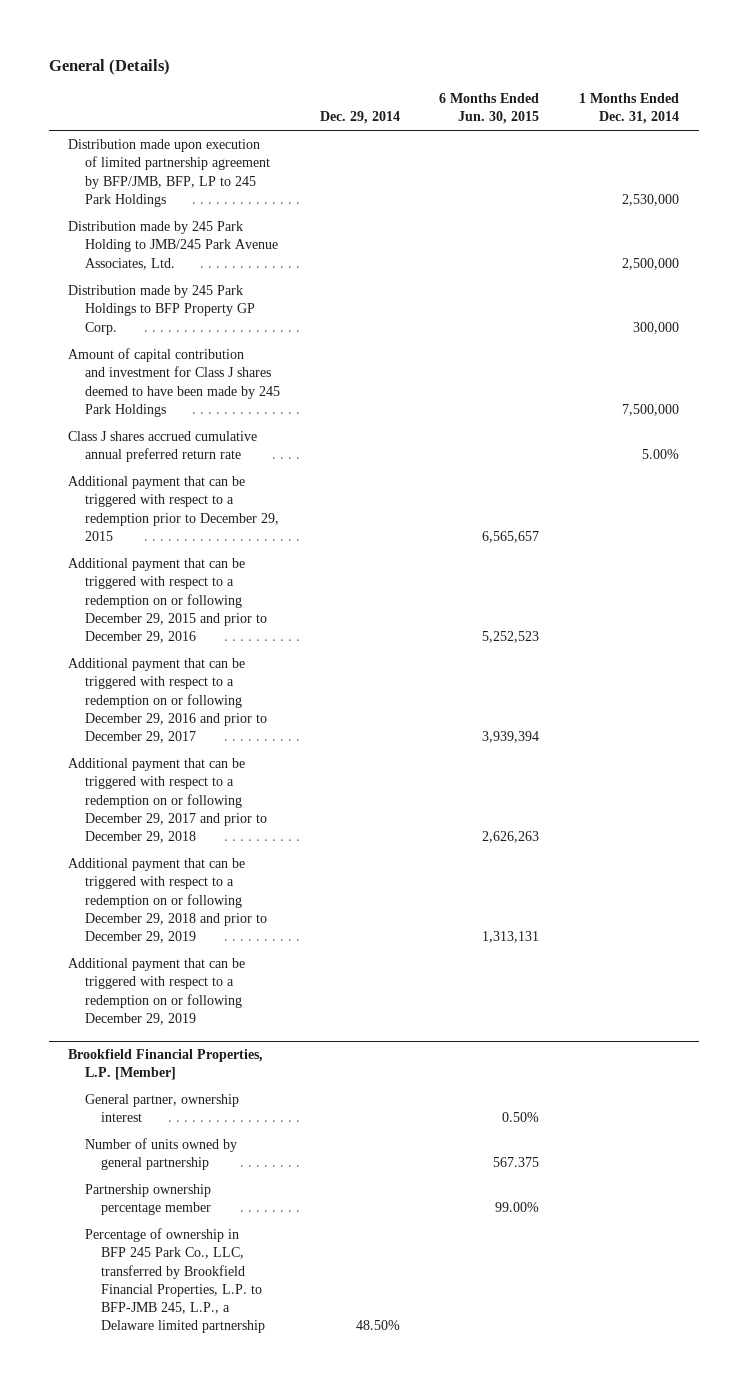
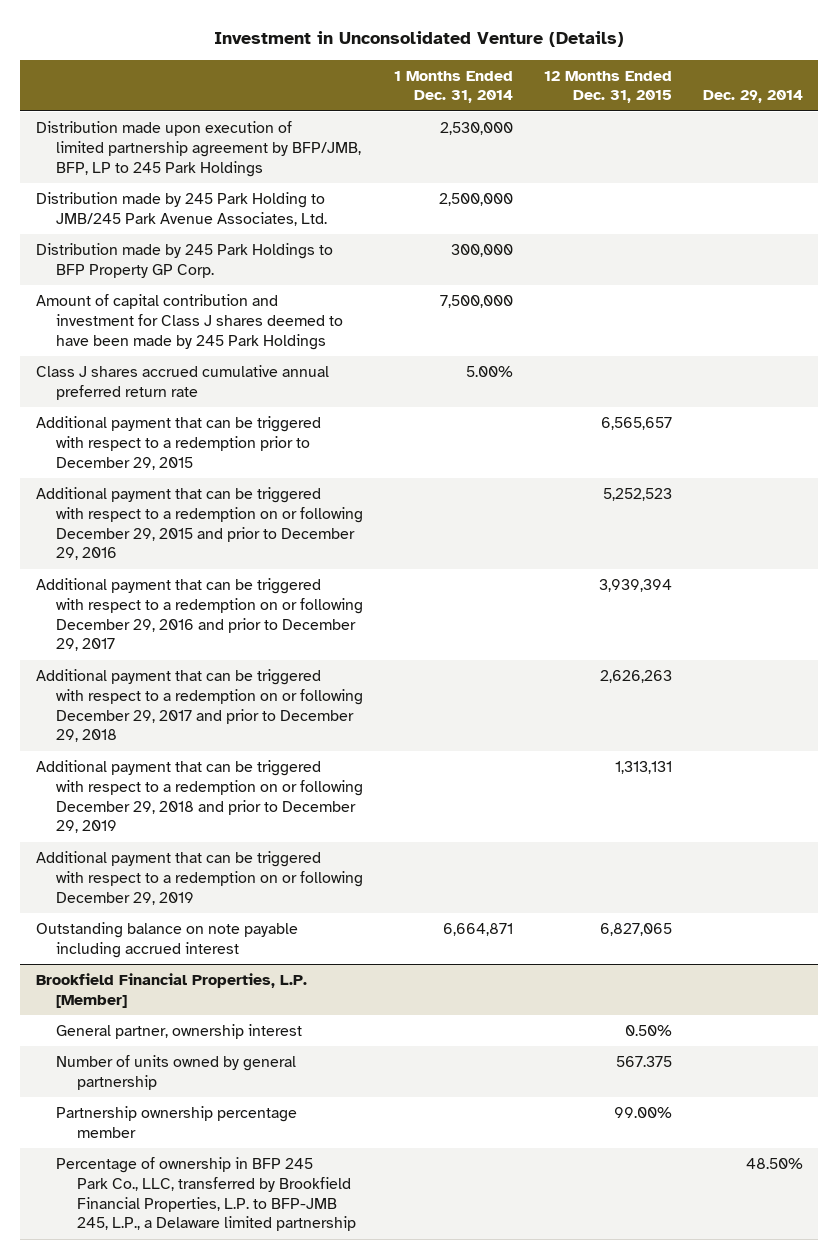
- General (Details)
+ Investment in Unconsolidated Venture (Details)
- | Dec. 29, 2014 | 6 Months Ended Jun. 30, 2015 | 1 Months Ended Dec. 31, 2014
+ | 1 Months Ended Dec. 31, 2014 | 12 Months Ended Dec. 31, 2015 | Dec. 29, 2014
+ Outstanding balance on note payable including accrued interest | 6,664,871 | 6,827,065 |

